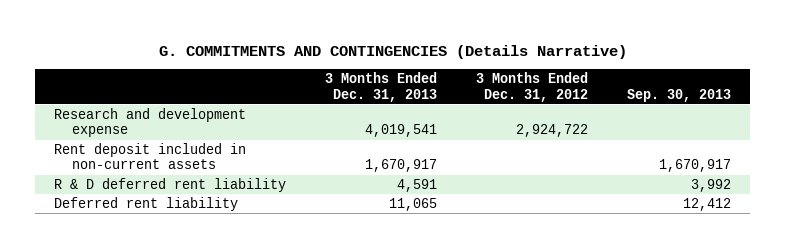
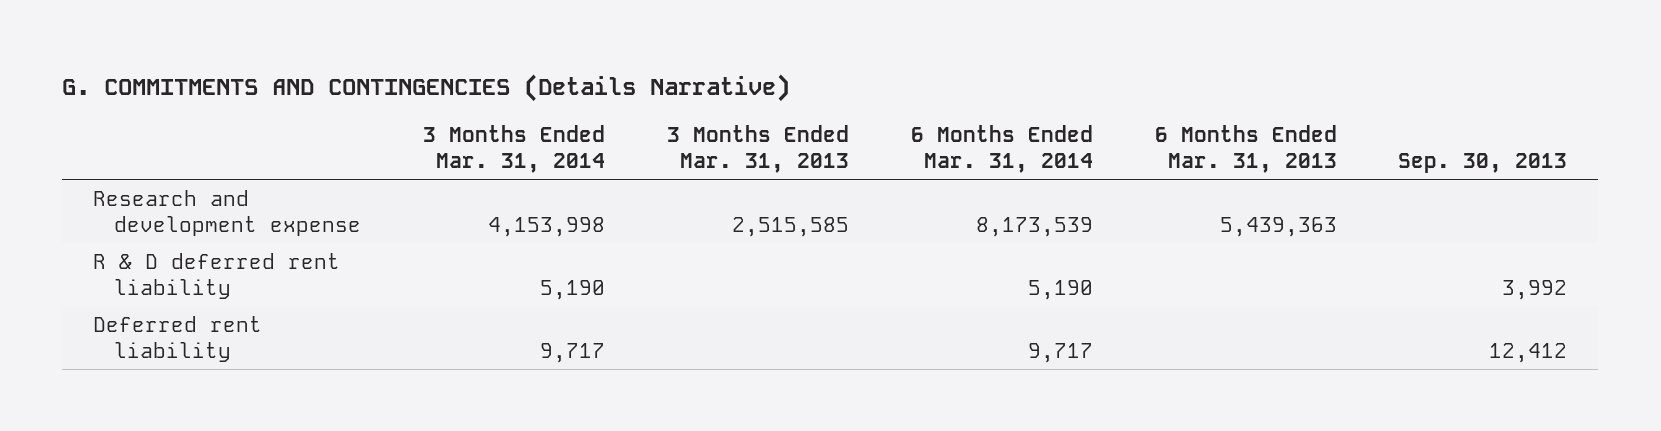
- | 3 Months Ended Dec. 31, 2013 | 3 Months Ended Dec. 31, 2012 | Sep. 30, 2013
+ | 3 Months Ended Mar. 31, 2014 | 3 Months Ended Mar. 31, 2013 | 6 Months Ended Mar. 31, 2014 | 6 Months Ended Mar. 31, 2013 | Sep. 30, 2013
- Rent deposit included in non-current assets | 1,670,917 | | 1,670,917

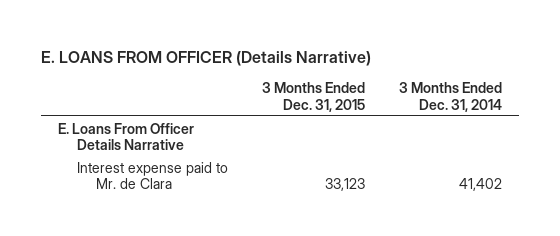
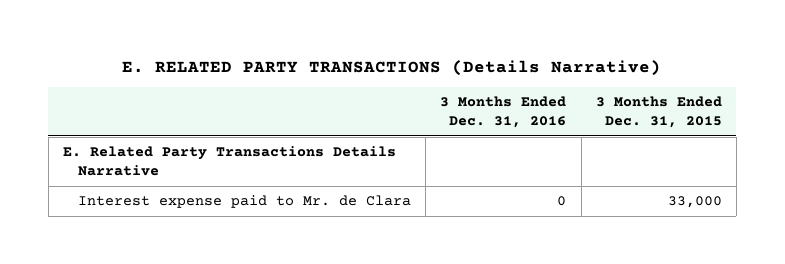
- E. LOANS FROM OFFICER (Details Narrative)
+ E. RELATED PARTY TRANSACTIONS (Details Narrative)
- | 3 Months Ended Dec. 31, 2015 | 3 Months Ended Dec. 31, 2014
+ | 3 Months Ended Dec. 31, 2016 | 3 Months Ended Dec. 31, 2015
- E. Loans From Officer Details Narrative
- Interest expense paid to Mr. de Clara | 33,123 | 41,402
+ E. Related Party Transactions Details Narrative
+ Interest expense paid to Mr. de Clara | 0 | 33,000

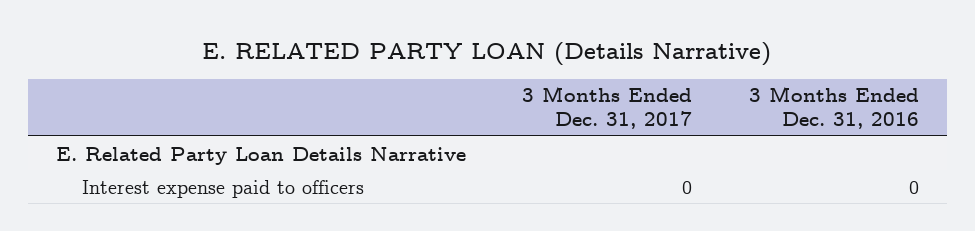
- E. RELATED PARTY TRANSACTIONS (Details Narrative)
+ E. RELATED PARTY LOAN (Details Narrative)
- | 3 Months Ended Dec. 31, 2016 | 3 Months Ended Dec. 31, 2015
+ | 3 Months Ended Dec. 31, 2017 | 3 Months Ended Dec. 31, 2016
- E. Related Party Transactions Details Narrative
- Interest expense paid to Mr. de Clara | 0 | 33,000
+ E. Related Party Loan Details Narrative
+ Interest expense paid to officers | 0 | 0

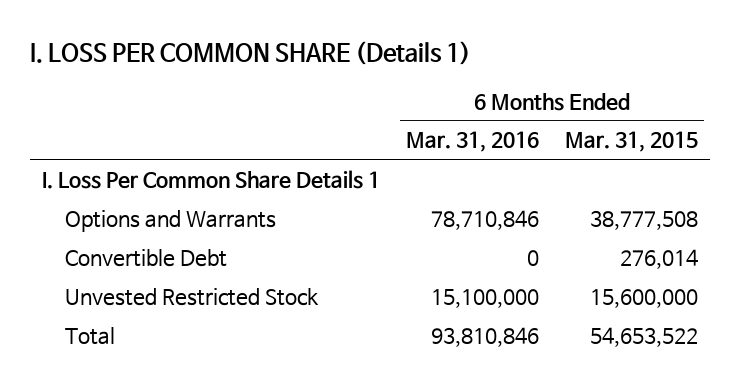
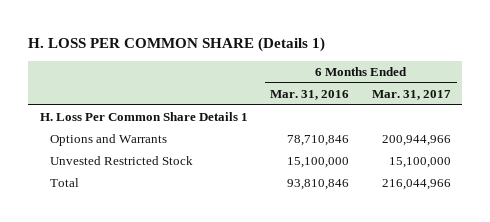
- I. LOSS PER COMMON SHARE (Details 1)
+ H. LOSS PER COMMON SHARE (Details 1)
- | 6 Months Ended Mar. 31, 2016 | 6 Months Ended Mar. 31, 2015
+ | 6 Months Ended Mar. 31, 2016 | 6 Months Ended Mar. 31, 2017
- I. Loss Per Common Share Details 1
+ H. Loss Per Common Share Details 1
- Convertible Debt | 0 | 276,014

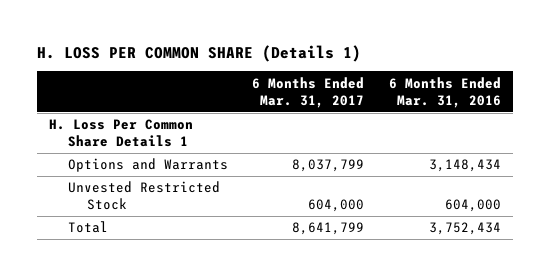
- | 6 Months Ended Mar. 31, 2016 | 6 Months Ended Mar. 31, 2017
+ | 6 Months Ended Mar. 31, 2017 | 6 Months Ended Mar. 31, 2016
- Options and Warrants | 78,710,846 | 200,944,966
- Unvested Restricted Stock | 15,100,000 | 15,100,000
- Total | 93,810,846 | 216,044,966
+ Options and Warrants | 8,037,799 | 3,148,434
+ Unvested Restricted Stock | 604,000 | 604,000
+ Total | 8,641,799 | 3,752,434

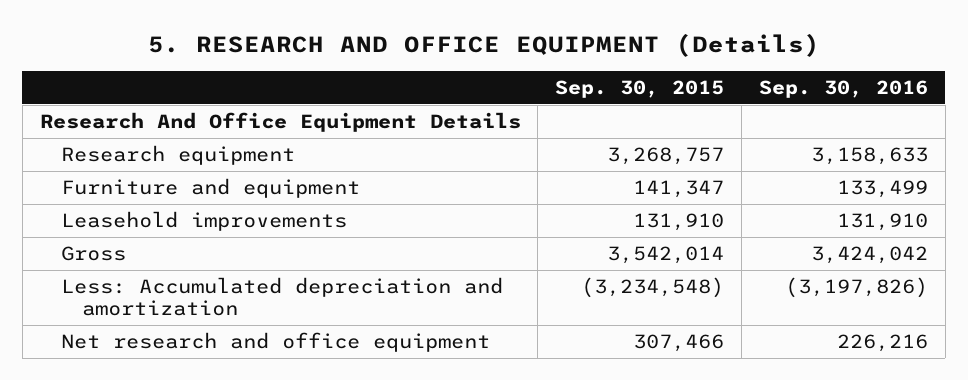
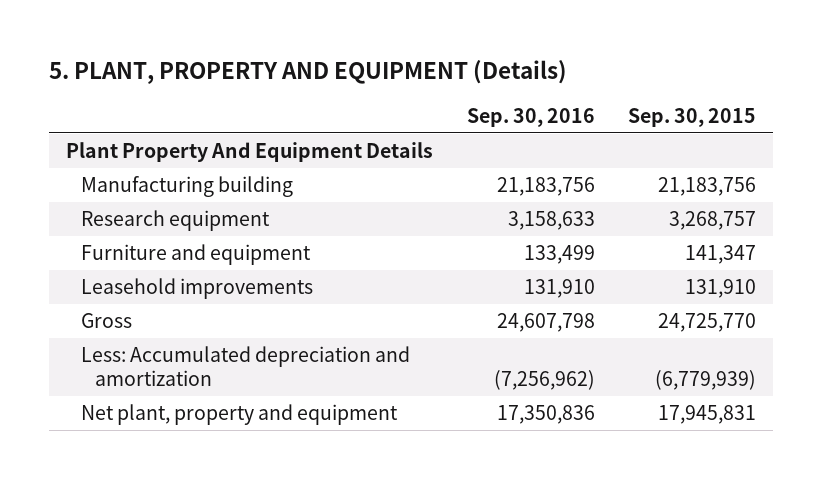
- 5. RESEARCH AND OFFICE EQUIPMENT (Details)
+ 5. PLANT, PROPERTY AND EQUIPMENT (Details)
- | Sep. 30, 2015 | Sep. 30, 2016
+ | Sep. 30, 2016 | Sep. 30, 2015
- Research And Office Equipment Details
+ Plant Property And Equipment Details
+ Manufacturing building | 21,183,756 | 21,183,756
- Gross | 3,542,014 | 3,424,042
- Less: Accumulated depreciation and amortization | (3,234,548) | (3,197,826)
- Net research and office equipment | 307,466 | 226,216
+ Gross | 24,607,798 | 24,725,770
+ Less: Accumulated depreciation and amortization | (7,256,962) | (6,779,939)
+ Net plant, property and equipment | 17,350,836 | 17,945,831

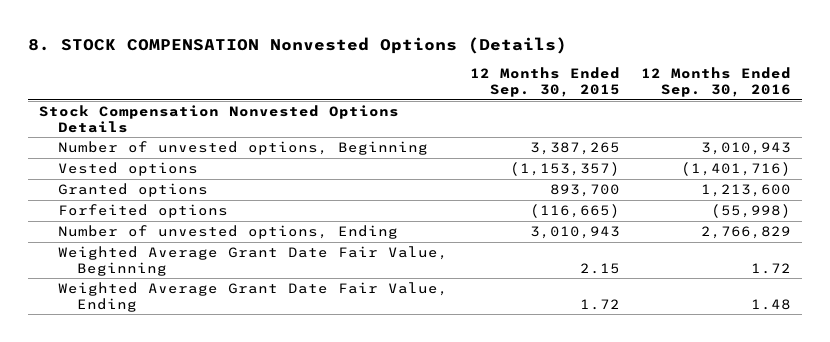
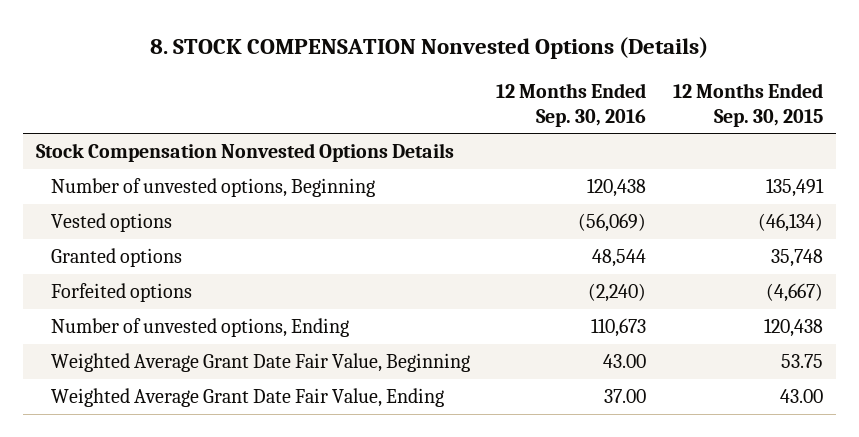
- | 12 Months Ended Sep. 30, 2015 | 12 Months Ended Sep. 30, 2016
+ | 12 Months Ended Sep. 30, 2016 | 12 Months Ended Sep. 30, 2015
- Number of unvested options, Beginning | 3,387,265 | 3,010,943
- Vested options | (1,153,357) | (1,401,716)
- Granted options | 893,700 | 1,213,600
- Forfeited options | (116,665) | (55,998)
- Number of unvested options, Ending | 3,010,943 | 2,766,829
- Weighted Average Grant Date Fair Value, Beginning | 2.15 | 1.72
- Weighted Average Grant Date Fair Value, Ending | 1.72 | 1.48
+ Number of unvested options, Beginning | 120,438 | 135,491
+ Vested options | (56,069) | (46,134)
+ Granted options | 48,544 | 35,748
+ Forfeited options | (2,240) | (4,667)
+ Number of unvested options, Ending | 110,673 | 120,438
+ Weighted Average Grant Date Fair Value, Beginning | 43.00 | 53.75
+ Weighted Average Grant Date Fair Value, Ending | 37.00 | 43.00

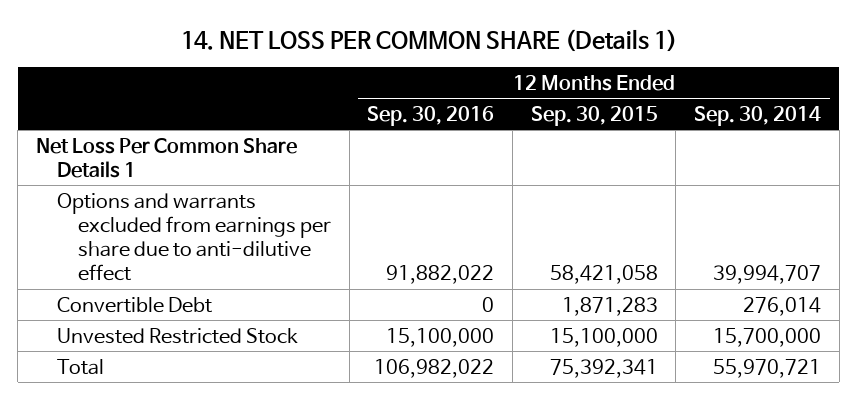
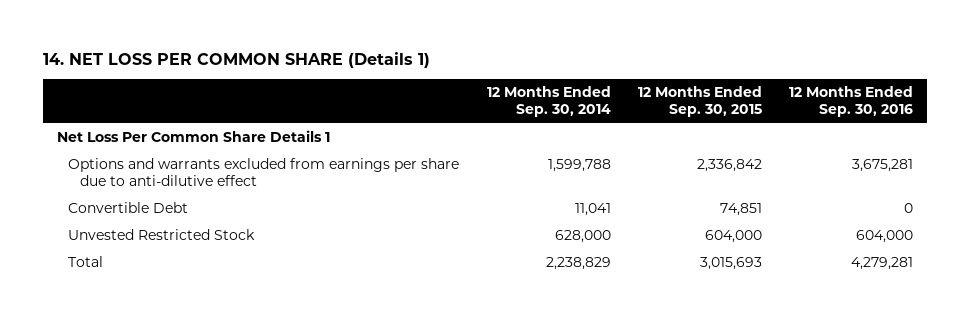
- | 12 Months Ended Sep. 30, 2016 | 12 Months Ended Sep. 30, 2015 | 12 Months Ended Sep. 30, 2014
+ | 12 Months Ended Sep. 30, 2014 | 12 Months Ended Sep. 30, 2015 | 12 Months Ended Sep. 30, 2016
- Options and warrants excluded from earnings per share due to anti-dilutive effect | 91,882,022 | 58,421,058 | 39,994,707
- Convertible Debt | 0 | 1,871,283 | 276,014
- Unvested Restricted Stock | 15,100,000 | 15,100,000 | 15,700,000
- Total | 106,982,022 | 75,392,341 | 55,970,721
+ Options and warrants excluded from earnings per share due to anti-dilutive effect | 1,599,788 | 2,336,842 | 3,675,281
+ Convertible Debt | 11,041 | 74,851 | 0
+ Unvested Restricted Stock | 628,000 | 604,000 | 604,000
+ Total | 2,238,829 | 3,015,693 | 4,279,281

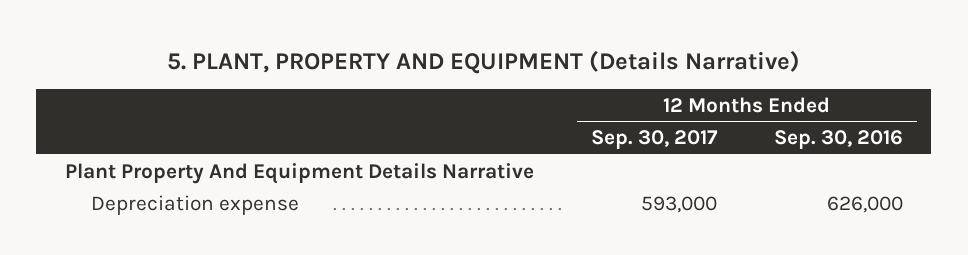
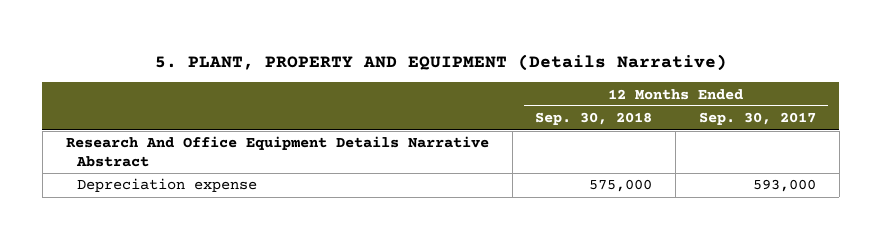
- | 12 Months Ended Sep. 30, 2017 | 12 Months Ended Sep. 30, 2016
+ | 12 Months Ended Sep. 30, 2018 | 12 Months Ended Sep. 30, 2017
- Plant Property And Equipment Details Narrative
+ Research And Office Equipment Details Narrative Abstract

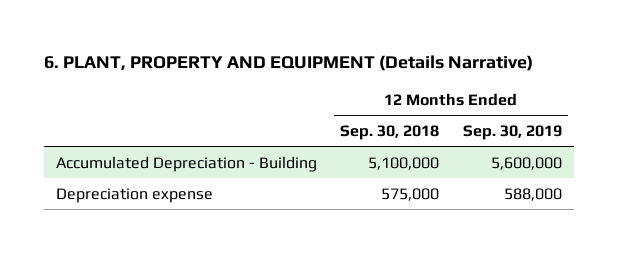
- 5. PLANT, PROPERTY AND EQUIPMENT (Details Narrative)
+ 6. PLANT, PROPERTY AND EQUIPMENT (Details Narrative)
- | 12 Months Ended Sep. 30, 2018 | 12 Months Ended Sep. 30, 2017
+ | 12 Months Ended Sep. 30, 2018 | 12 Months Ended Sep. 30, 2019
- Research And Office Equipment Details Narrative Abstract
+ Accumulated Depreciation - Building | 5,100,000 | 5,600,000

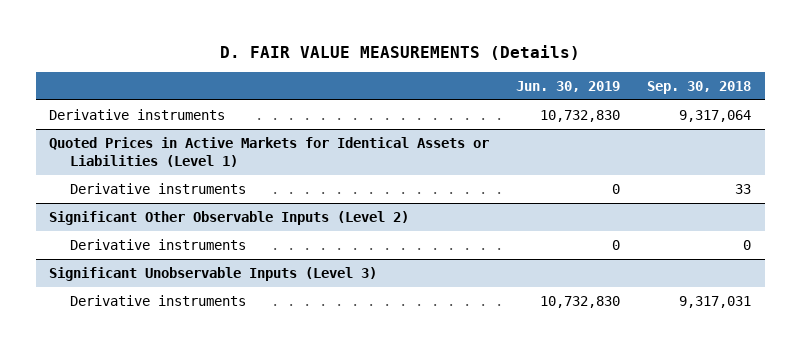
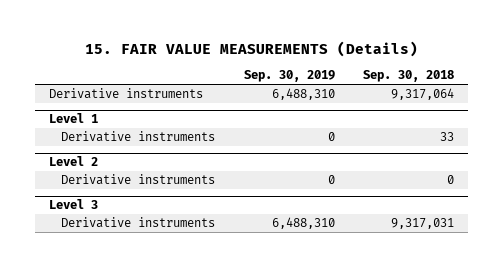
- D. FAIR VALUE MEASUREMENTS (Details)
+ 15. FAIR VALUE MEASUREMENTS (Details)
- | Jun. 30, 2019 | Sep. 30, 2018
+ | Sep. 30, 2019 | Sep. 30, 2018
- Quoted Prices in Active Markets for Identical Assets or Liabilities (Level 1)
+ Level 1
- Significant Other Observable Inputs (Level 2)
+ Level 2
- Significant Unobservable Inputs (Level 3)
+ Level 3

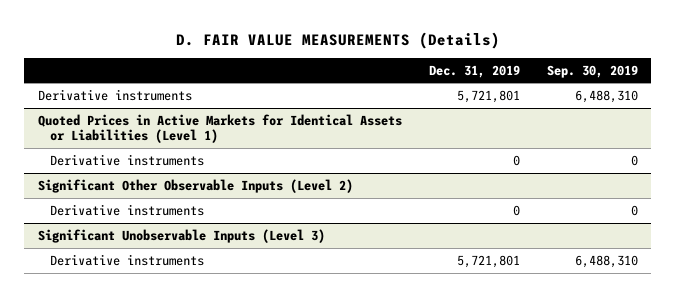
- 15. FAIR VALUE MEASUREMENTS (Details)
+ D. FAIR VALUE MEASUREMENTS (Details)
- | Sep. 30, 2019 | Sep. 30, 2018
+ | Dec. 31, 2019 | Sep. 30, 2019
- Level 1
+ Quoted Prices in Active Markets for Identical Assets or Liabilities (Level 1)
- Level 2
+ Significant Other Observable Inputs (Level 2)
- Level 3
+ Significant Unobservable Inputs (Level 3)

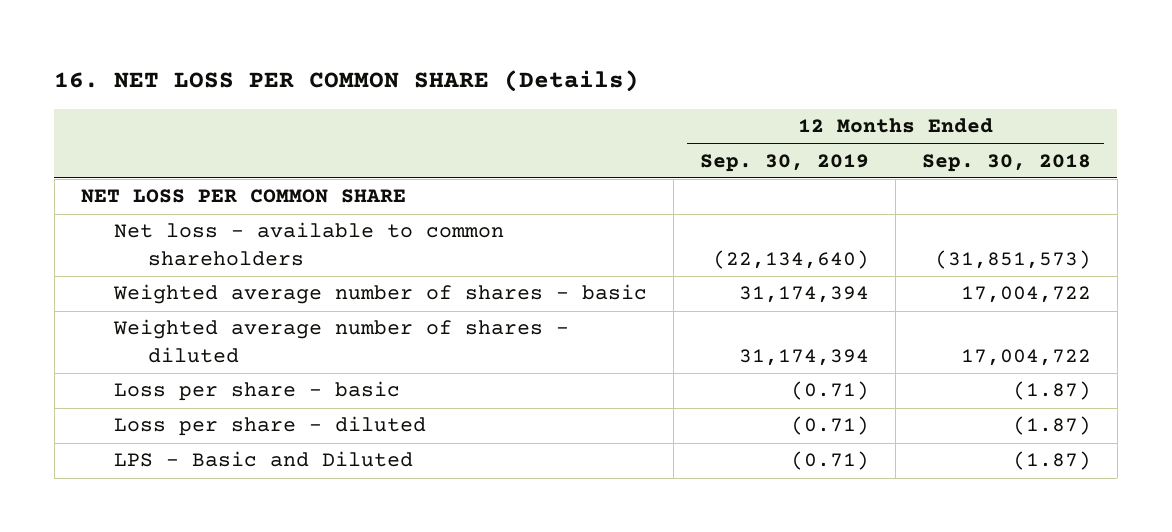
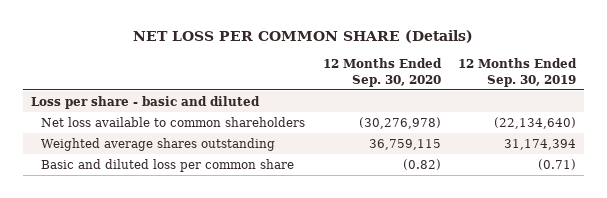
- 16. NET LOSS PER COMMON SHARE (Details)
+ NET LOSS PER COMMON SHARE (Details)
- | 12 Months Ended Sep. 30, 2019 | 12 Months Ended Sep. 30, 2018
+ | 12 Months Ended Sep. 30, 2020 | 12 Months Ended Sep. 30, 2019
- NET LOSS PER COMMON SHARE
- Net loss - available to common shareholders | (22,134,640) | (31,851,573)
- Weighted average number of shares - basic | 31,174,394 | 17,004,722
- Weighted average number of shares - diluted | 31,174,394 | 17,004,722
- Loss per share - basic | (0.71) | (1.87)
- Loss per share - diluted | (0.71) | (1.87)
- LPS - Basic and Diluted | (0.71) | (1.87)
+ Loss per share - basic and diluted
+ Net loss available to common shareholders | (30,276,978) | (22,134,640)
+ Weighted average shares outstanding | 36,759,115 | 31,174,394
+ Basic and diluted loss per common share | (0.82) | (0.71)

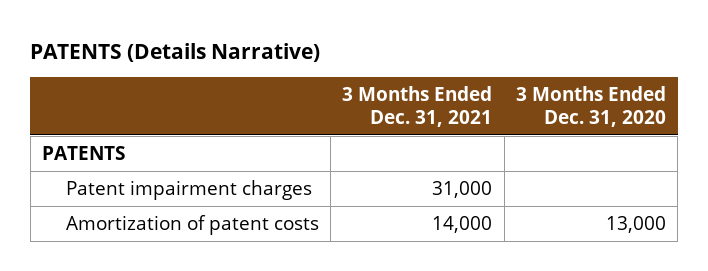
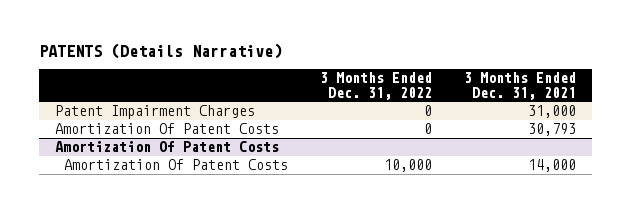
- | 3 Months Ended Dec. 31, 2021 | 3 Months Ended Dec. 31, 2020
+ | 3 Months Ended Dec. 31, 2022 | 3 Months Ended Dec. 31, 2021
- PATENTS
- Patent impairment charges | 31,000 |
- Amortization of patent costs | 14,000 | 13,000
+ Patent Impairment Charges | 0 | 31,000
+ Amortization Of Patent Costs | 0 | 30,793
+ Amortization Of Patent Costs
+ Amortization Of Patent Costs | 10,000 | 14,000

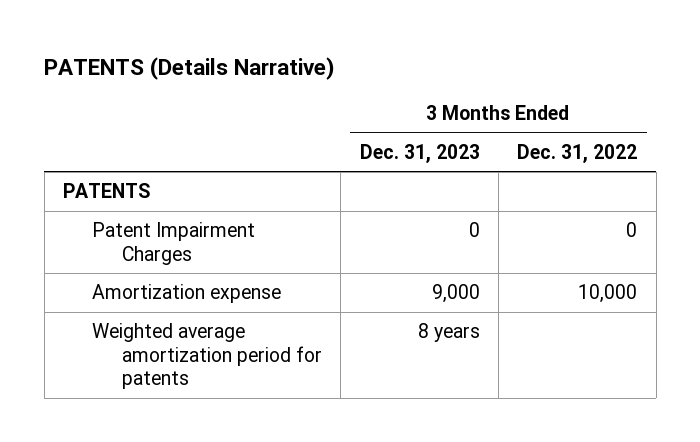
- | 3 Months Ended Dec. 31, 2022 | 3 Months Ended Dec. 31, 2021
+ | 3 Months Ended Dec. 31, 2023 | 3 Months Ended Dec. 31, 2022
+ PATENTS
- Amortization Of Patent Costs | 0 | 30,793
- Amortization Of Patent Costs
- Amortization Of Patent Costs | 10,000 | 14,000
+ Amortization expense | 9,000 | 10,000
+ Weighted average amortization period for patents | 8 years |

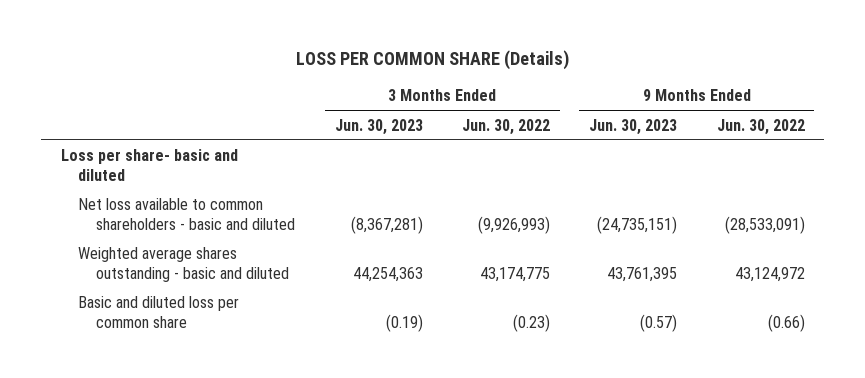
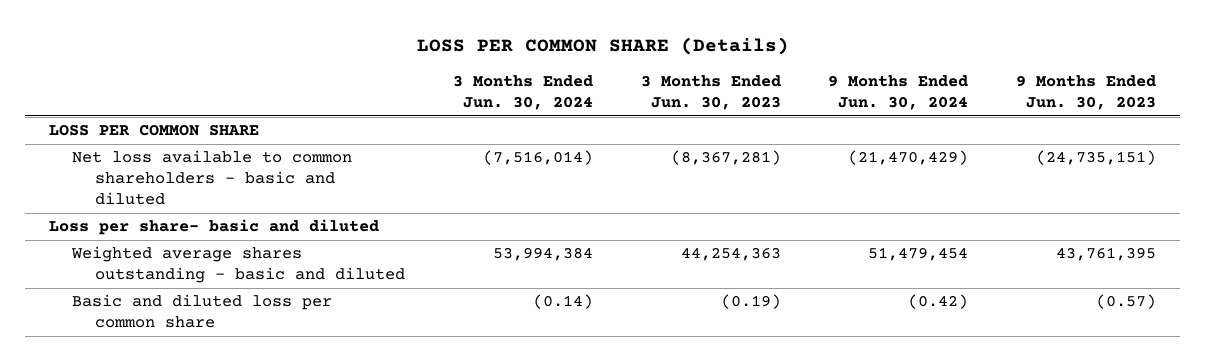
- | 3 Months Ended Jun. 30, 2023 | 3 Months Ended Jun. 30, 2022 | 9 Months Ended Jun. 30, 2023 | 9 Months Ended Jun. 30, 2022
+ | 3 Months Ended Jun. 30, 2024 | 3 Months Ended Jun. 30, 2023 | 9 Months Ended Jun. 30, 2024 | 9 Months Ended Jun. 30, 2023
+ LOSS PER COMMON SHARE
moved down: Loss per share- basic and diluted

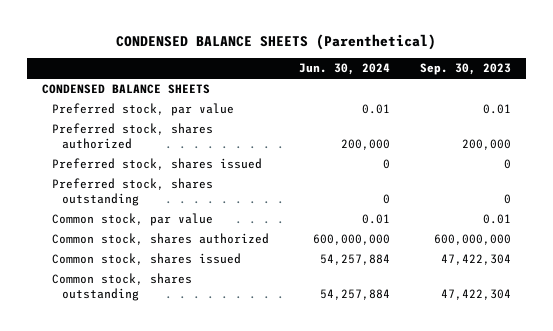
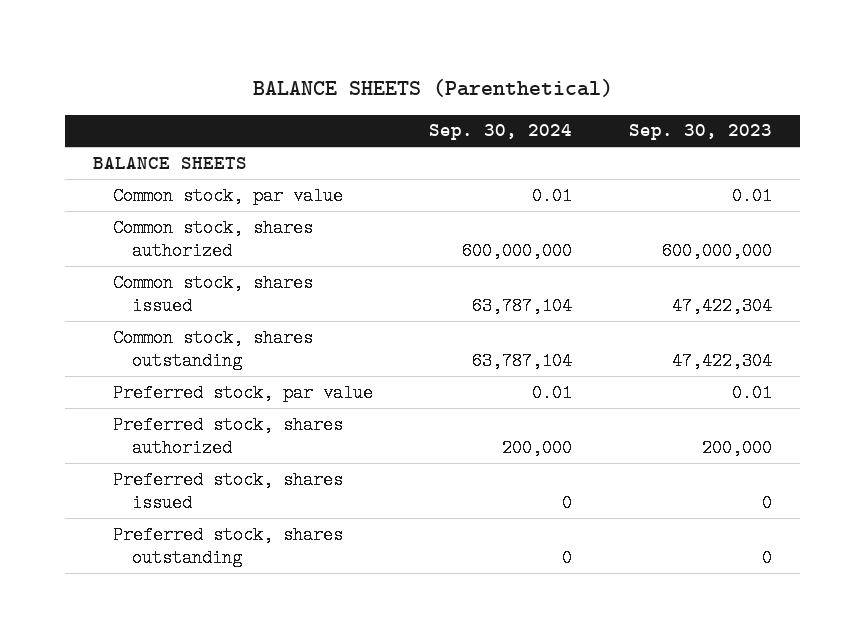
- CONDENSED BALANCE SHEETS (Parenthetical)
+ BALANCE SHEETS (Parenthetical)
- | Jun. 30, 2024 | Sep. 30, 2023
+ | Sep. 30, 2024 | Sep. 30, 2023
- CONDENSED BALANCE SHEETS
+ BALANCE SHEETS
moved down: Preferred stock, par value | 0.01 | 0.01
moved down: Preferred stock, shares authorized | 200,000 | 200,000
moved down: Preferred stock, shares issued | 0 | 0
moved down: Preferred stock, shares outstanding | 0 | 0

